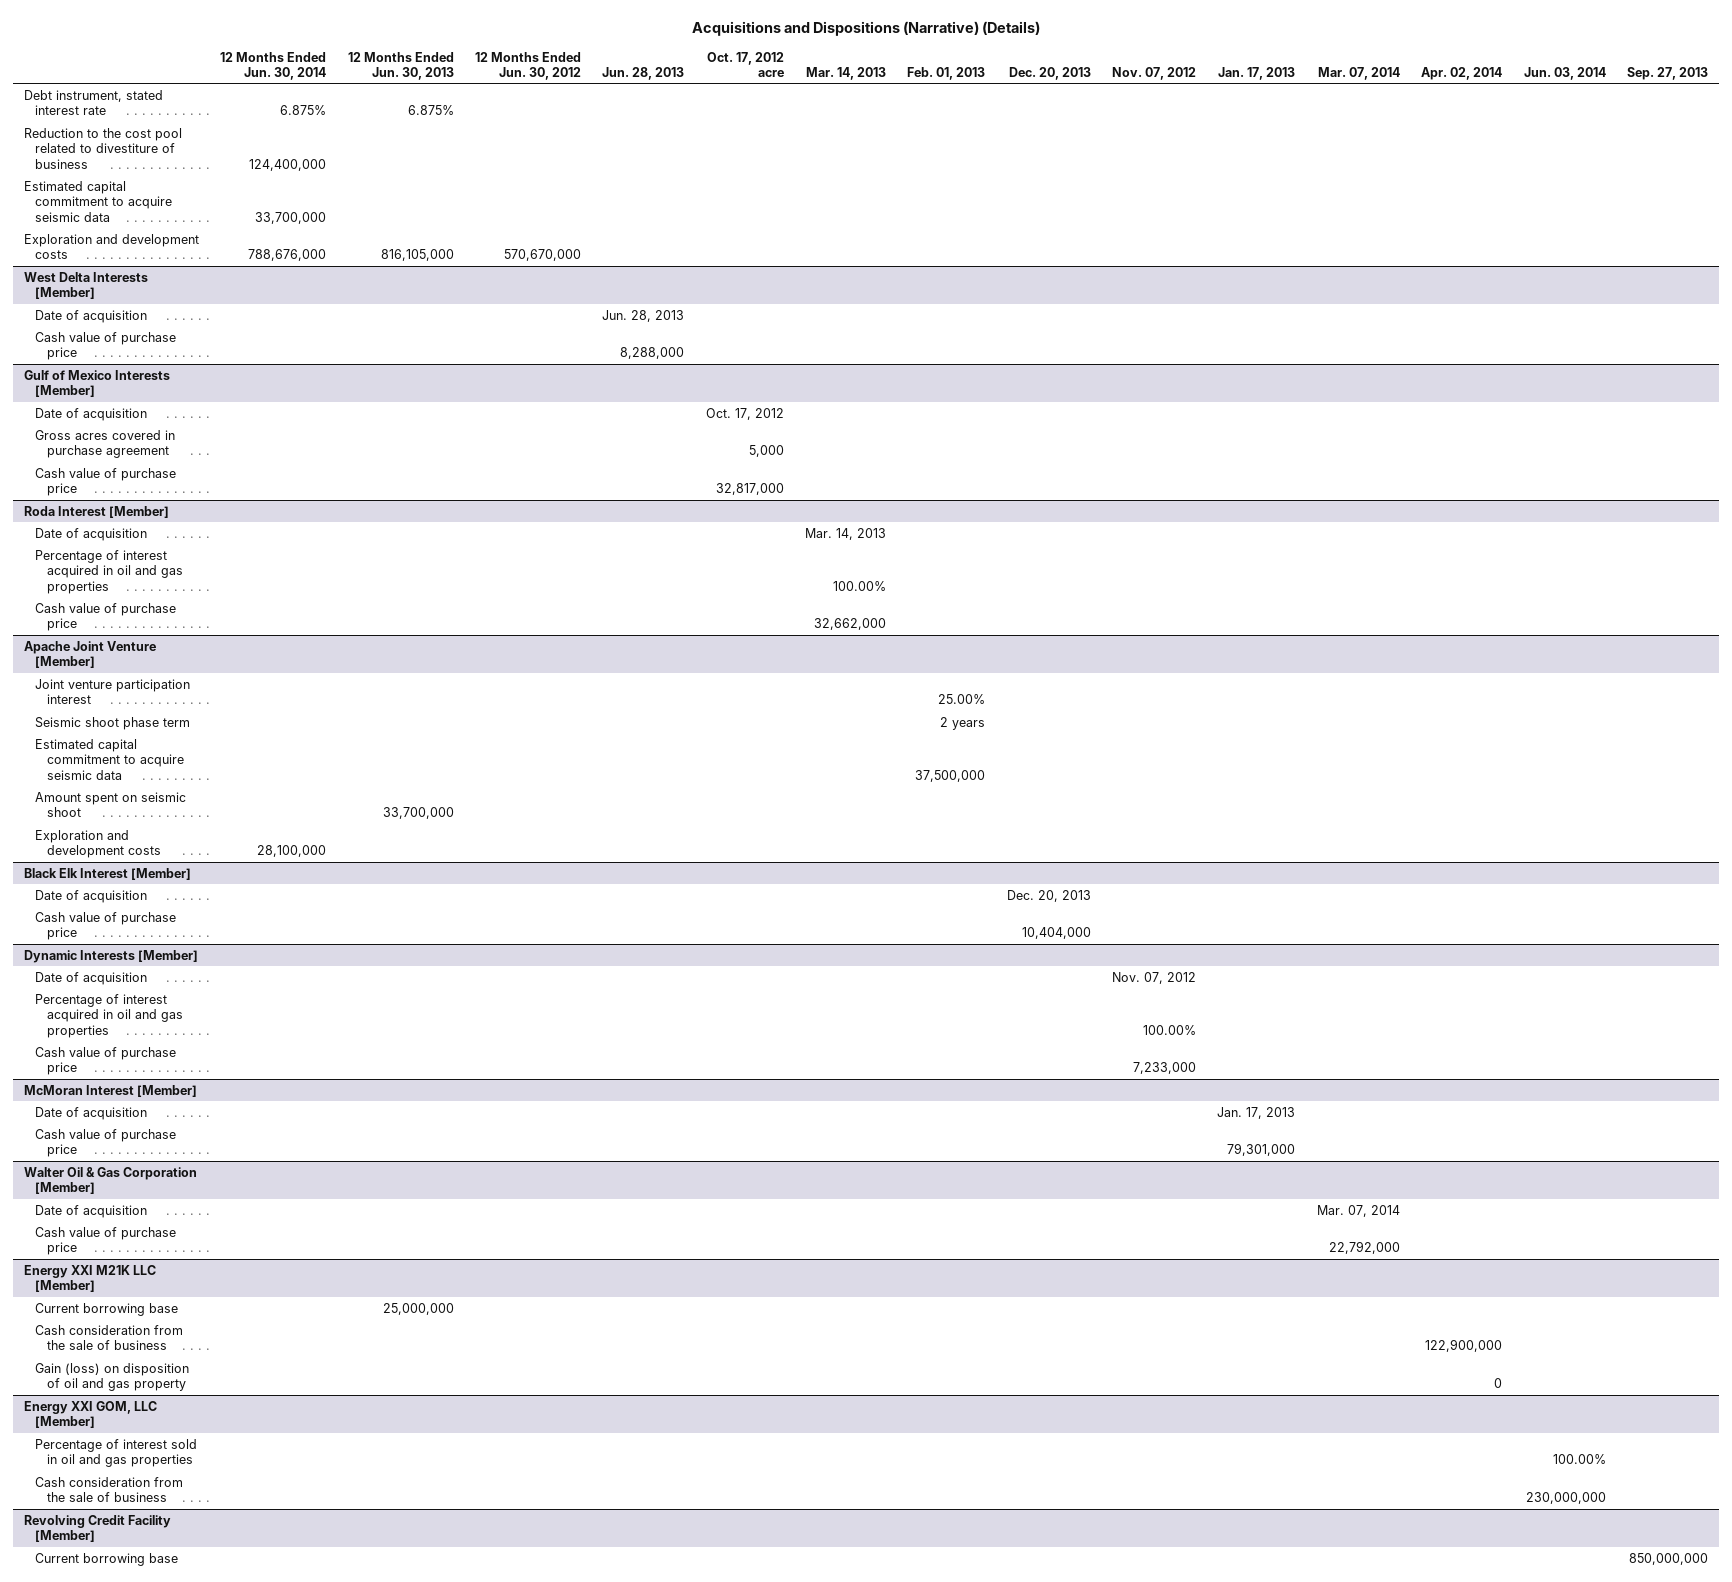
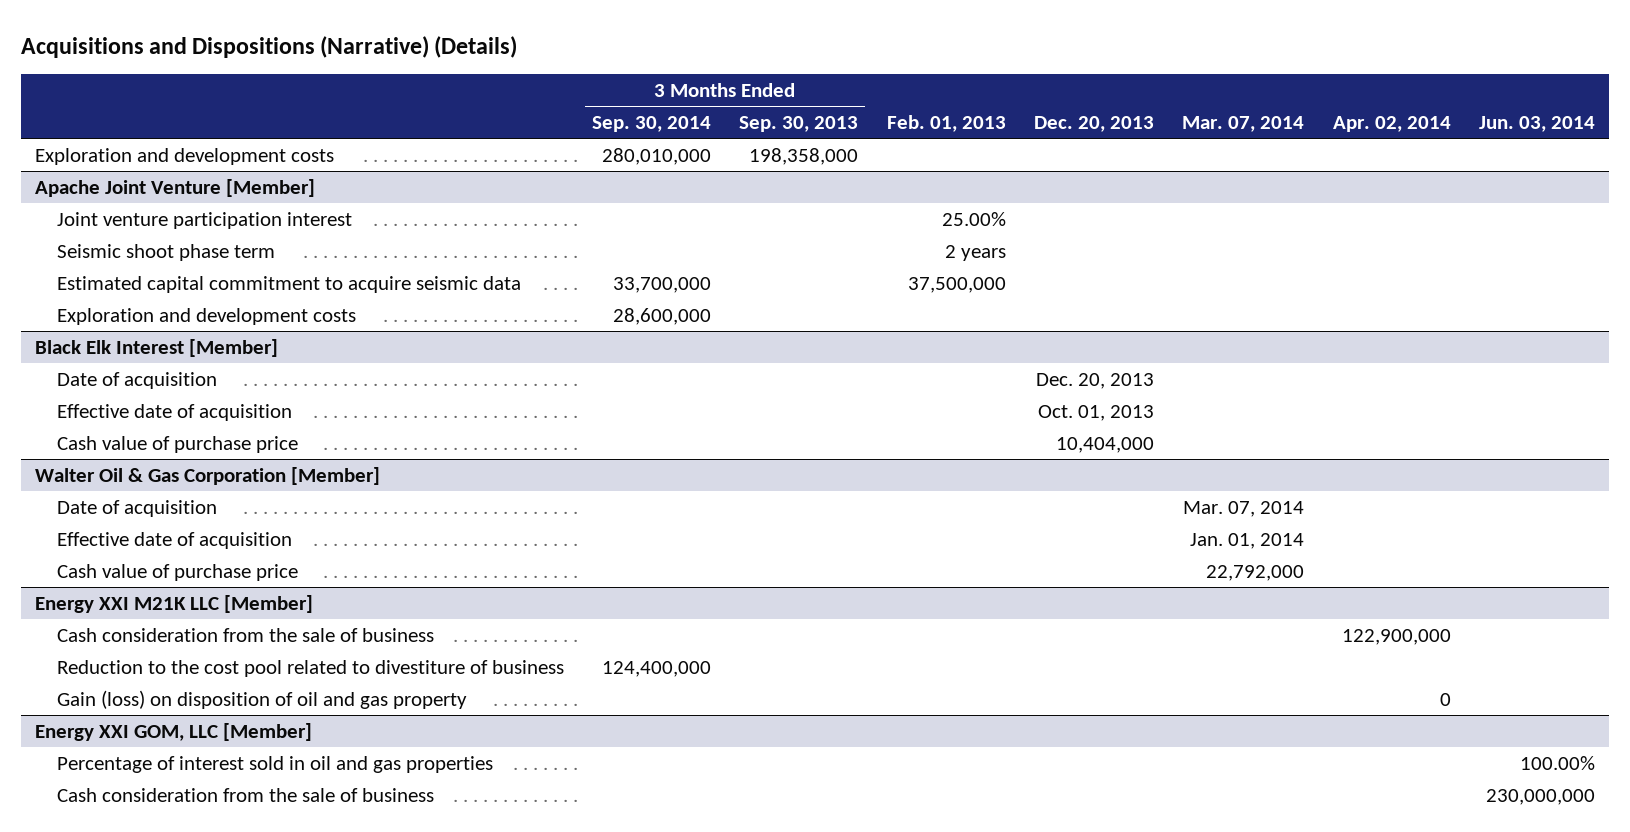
- | 12 Months Ended Jun. 30, 2014 | 12 Months Ended Jun. 30, 2013 | 12 Months Ended Jun. 30, 2012 | Jun. 28, 2013 | Oct. 17, 2012 acre | Mar. 14, 2013 | Feb. 01, 2013 | Dec. 20, 2013 | Nov. 07, 2012 | Jan. 17, 2013 | Mar. 07, 2014 | Apr. 02, 2014 | Jun. 03, 2014 | Sep. 27, 2013
+ | 3 Months Ended Sep. 30, 2014 | 3 Months Ended Sep. 30, 2013 | Feb. 01, 2013 | Dec. 20, 2013 | Mar. 07, 2014 | Apr. 02, 2014 | Jun. 03, 2014
- Debt instrument, stated interest rate | 6.875% | 6.875% | | | | | | | | | | | |
- Reduction to the cost pool related to divestiture of business | 124,400,000 | | | | | | | | | | | | |
- Estimated capital commitment to acquire seismic data | 33,700,000 | | | | | | | | | | | | |
- West Delta Interests [Member]
- Date of acquisition | | | | Jun. 28, 2013 | | | | | | | | | |
- Cash value of purchase price | | | | 8,288,000 | | | | | | | | | |
- Gulf of Mexico Interests [Member]
- Date of acquisition | | | | | Oct. 17, 2012 | | | | | | | | |
- Gross acres covered in purchase agreement | | | | | 5,000 | | | | | | | | |
- Cash value of purchase price | | | | | 32,817,000 | | | | | | | | |
- Roda Interest [Member]
- Date of acquisition | | | | | | Mar. 14, 2013 | | | | | | | |
- Percentage of interest acquired in oil and gas properties | | | | | | 100.00% | | | | | | | |
- Cash value of purchase price | | | | | | 32,662,000 | | | | | | | |
@ Apache Joint Venture [Member]
- Amount spent on seismic shoot | | 33,700,000 | | | | | | | | | | | |
@ Black Elk Interest [Member]
+ Effective date of acquisition | | | | Oct. 01, 2013 | | |
- Dynamic Interests [Member]
- Date of acquisition | | | | | | | | | Nov. 07, 2012 | | | | |
- Percentage of interest acquired in oil and gas properties | | | | | | | | | 100.00% | | | | |
- Cash value of purchase price | | | | | | | | | 7,233,000 | | | | |
- McMoran Interest [Member]
- Date of acquisition | | | | | | | | | | Jan. 17, 2013 | | | |
- Cash value of purchase price | | | | | | | | | | 79,301,000 | | | |
@ Walter Oil & Gas Corporation [Member]
+ Effective date of acquisition | | | | | Jan. 01, 2014 | |
@ Energy XXI M21K LLC [Member]
- Current borrowing base | | 25,000,000 | | | | | | | | | | | |
+ Reduction to the cost pool related to divestiture of business | 124,400,000 | | | | | |
- Revolving Credit Facility [Member]
- Current borrowing base | | | | | | | | | | | | | | 850,000,000

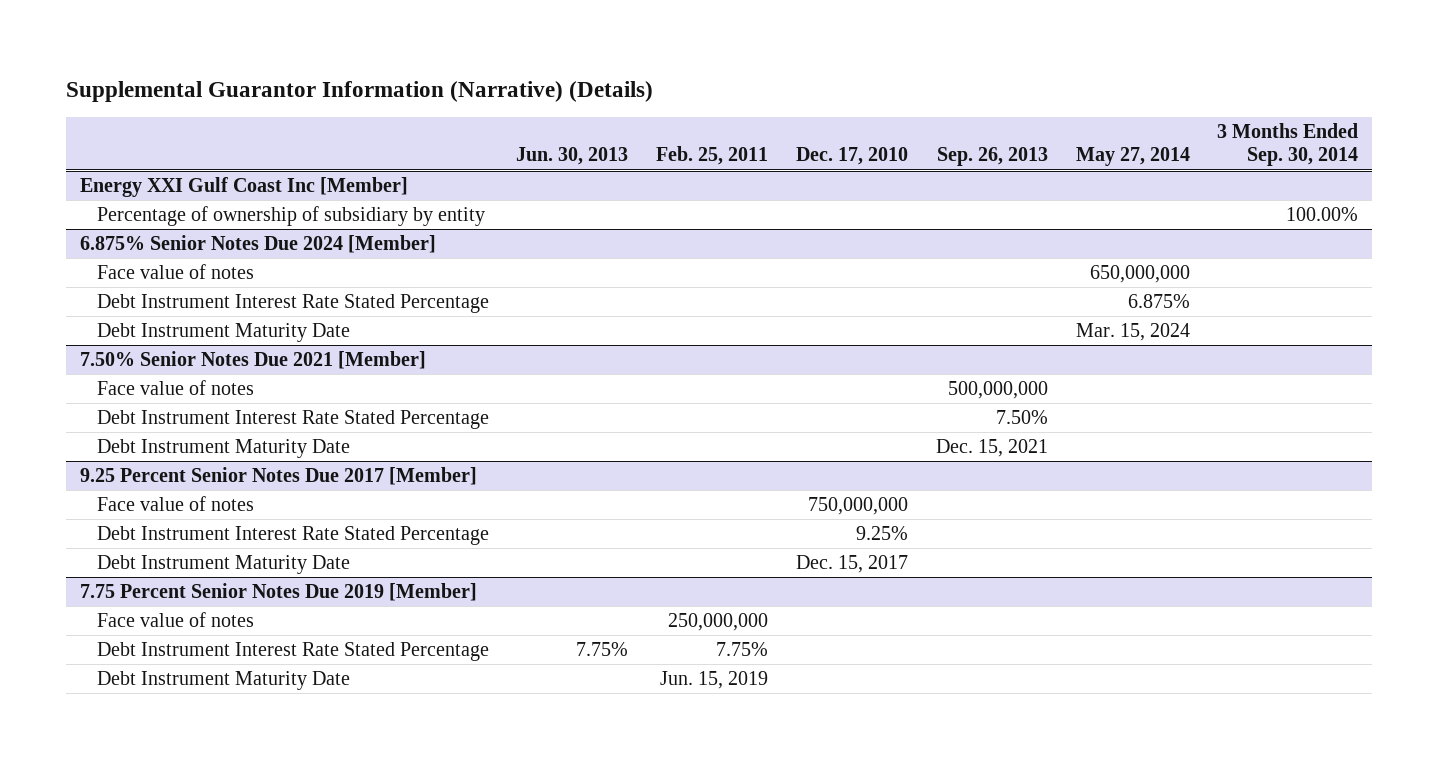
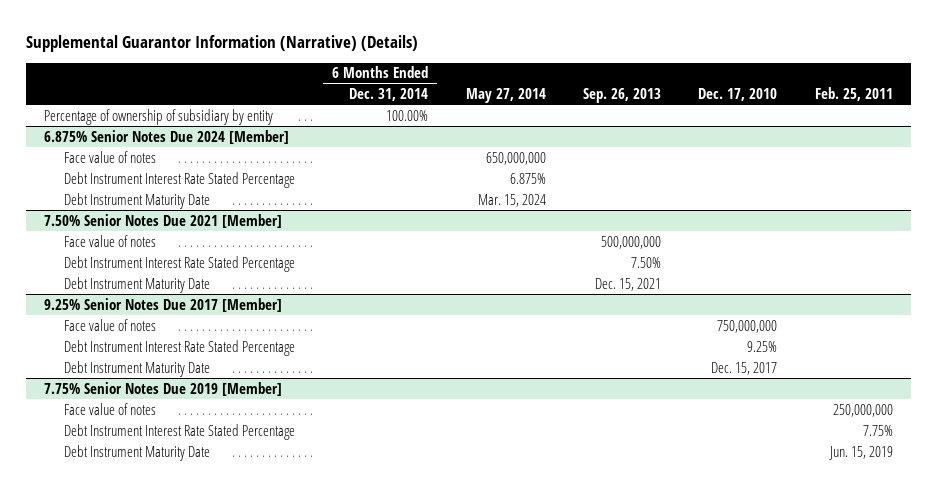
- | Jun. 30, 2013 | Feb. 25, 2011 | Dec. 17, 2010 | Sep. 26, 2013 | May 27, 2014 | 3 Months Ended Sep. 30, 2014
+ | 6 Months Ended Dec. 31, 2014 | May 27, 2014 | Sep. 26, 2013 | Dec. 17, 2010 | Feb. 25, 2011
- Energy XXI Gulf Coast Inc [Member]
- Percentage of ownership of subsidiary by entity | | | | | | 100.00%
+ Percentage of ownership of subsidiary by entity | 100.00% | | | |
- 9.25 Percent Senior Notes Due 2017 [Member]
+ 9.25% Senior Notes Due 2017 [Member]
- 7.75 Percent Senior Notes Due 2019 [Member]
+ 7.75% Senior Notes Due 2019 [Member]

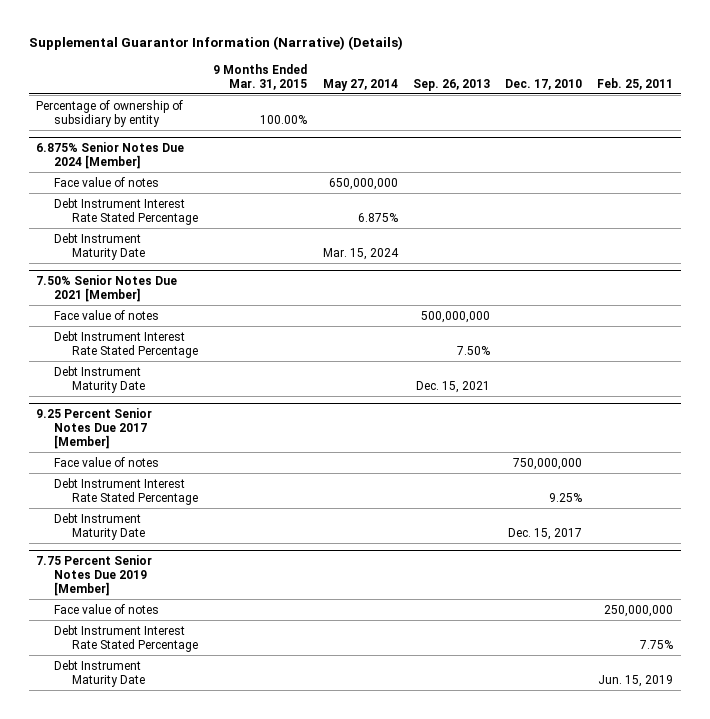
- | 6 Months Ended Dec. 31, 2014 | May 27, 2014 | Sep. 26, 2013 | Dec. 17, 2010 | Feb. 25, 2011
+ | 9 Months Ended Mar. 31, 2015 | May 27, 2014 | Sep. 26, 2013 | Dec. 17, 2010 | Feb. 25, 2011
- 9.25% Senior Notes Due 2017 [Member]
+ 9.25 Percent Senior Notes Due 2017 [Member]
- 7.75% Senior Notes Due 2019 [Member]
+ 7.75 Percent Senior Notes Due 2019 [Member]

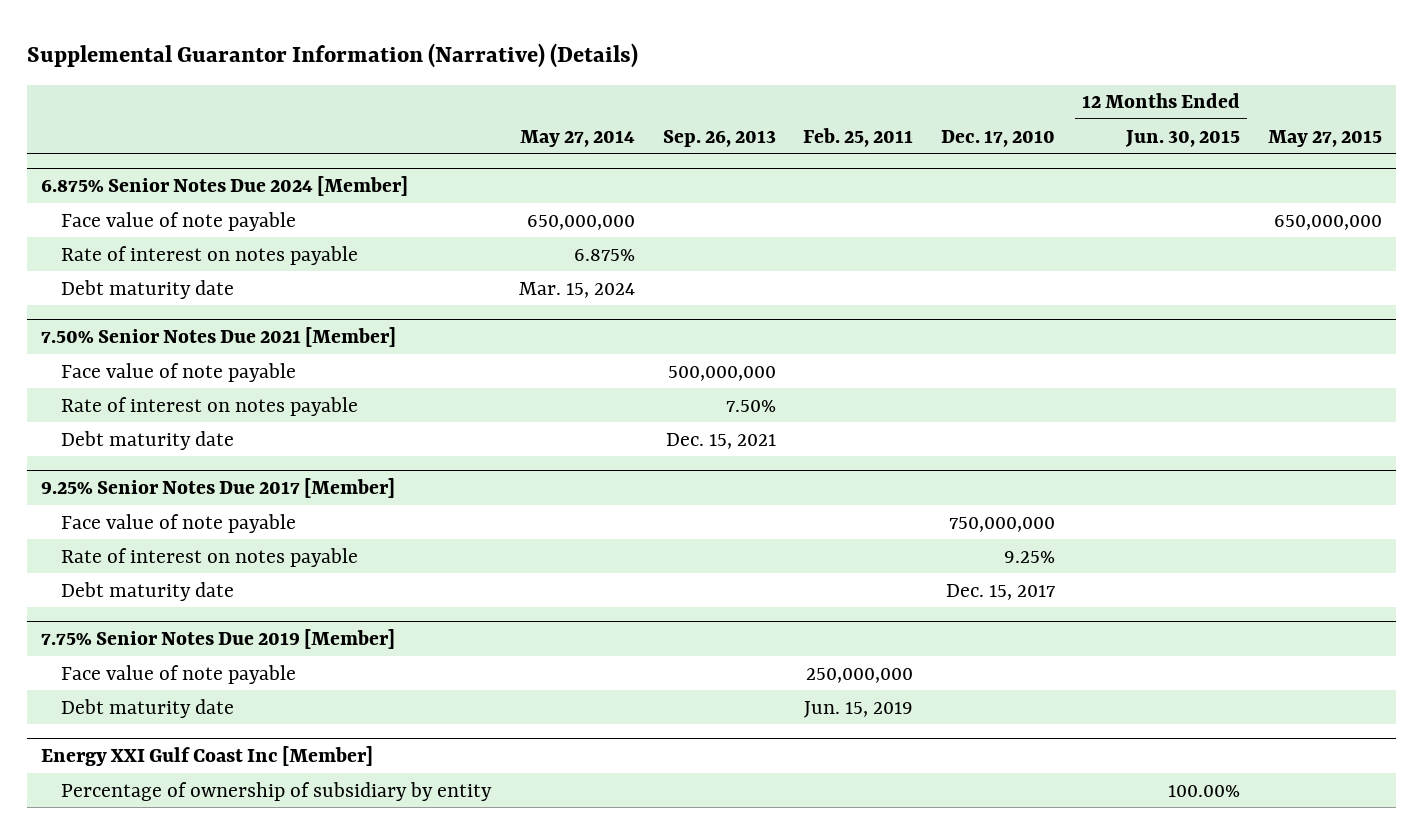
- | 9 Months Ended Mar. 31, 2015 | May 27, 2014 | Sep. 26, 2013 | Dec. 17, 2010 | Feb. 25, 2011
+ | May 27, 2014 | Sep. 26, 2013 | Feb. 25, 2011 | Dec. 17, 2010 | 12 Months Ended Jun. 30, 2015 | May 27, 2015
- Percentage of ownership of subsidiary by entity | 100.00% | | | |
@ 6.875% Senior Notes Due 2024 [Member]
- Face value of notes | | 650,000,000 | | |
- Debt Instrument Interest Rate Stated Percentage | | 6.875% | | |
- Debt Instrument Maturity Date | | Mar. 15, 2024 | | |
+ Face value of note payable | 650,000,000 | | | | | 650,000,000
+ Rate of interest on notes payable | 6.875% | | | | |
+ Debt maturity date | Mar. 15, 2024 | | | | |
@ 7.50% Senior Notes Due 2021 [Member]
- Face value of notes | | | 500,000,000 | |
- Debt Instrument Interest Rate Stated Percentage | | | 7.50% | |
- Debt Instrument Maturity Date | | | Dec. 15, 2021 | |
- 9.25 Percent Senior Notes Due 2017 [Member]
- Face value of notes | | | | 750,000,000 |
- Debt Instrument Interest Rate Stated Percentage | | | | 9.25% |
- Debt Instrument Maturity Date | | | | Dec. 15, 2017 |
- 7.75 Percent Senior Notes Due 2019 [Member]
- Face value of notes | | | | | 250,000,000
- Debt Instrument Interest Rate Stated Percentage | | | | | 7.75%
- Debt Instrument Maturity Date | | | | | Jun. 15, 2019
@ 7.50% Senior Notes Due 2021 [Member]
+ Face value of note payable | | 500,000,000 | | | |
+ Rate of interest on notes payable | | 7.50% | | | |
+ Debt maturity date | | Dec. 15, 2021 | | | |
+ 9.25% Senior Notes Due 2017 [Member]
+ Face value of note payable | | | | 750,000,000 | |
+ Rate of interest on notes payable | | | | 9.25% | |
+ Debt maturity date | | | | Dec. 15, 2017 | |
+ 7.75% Senior Notes Due 2019 [Member]
+ Face value of note payable | | | 250,000,000 | | |
+ Debt maturity date | | | Jun. 15, 2019 | | |
+ Energy XXI Gulf Coast Inc [Member]
+ Percentage of ownership of subsidiary by entity | | | | | 100.00% |

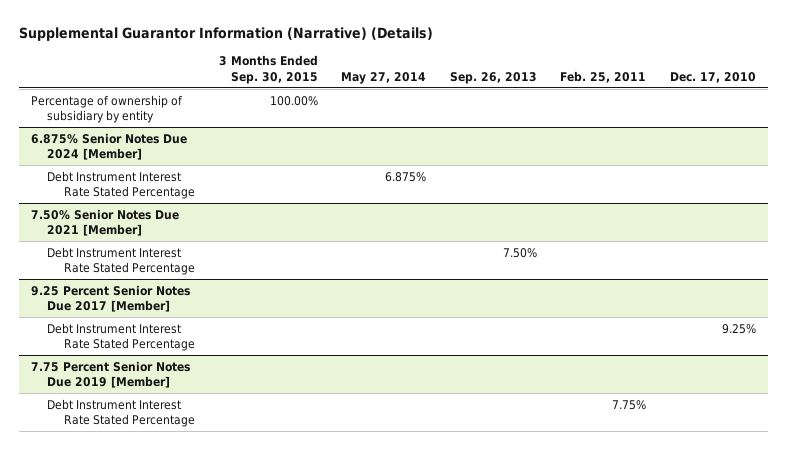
- | May 27, 2014 | Sep. 26, 2013 | Feb. 25, 2011 | Dec. 17, 2010 | 12 Months Ended Jun. 30, 2015 | May 27, 2015
+ | 3 Months Ended Sep. 30, 2015 | May 27, 2014 | Sep. 26, 2013 | Feb. 25, 2011 | Dec. 17, 2010
+ Percentage of ownership of subsidiary by entity | 100.00% | | | |
@ 6.875% Senior Notes Due 2024 [Member]
- Face value of note payable | 650,000,000 | | | | | 650,000,000
- Rate of interest on notes payable | 6.875% | | | | |
- Debt maturity date | Mar. 15, 2024 | | | | |
+ Debt Instrument Interest Rate Stated Percentage | | 6.875% | | |
@ 7.50% Senior Notes Due 2021 [Member]
- Face value of note payable | | 500,000,000 | | | |
- Rate of interest on notes payable | | 7.50% | | | |
- Debt maturity date | | Dec. 15, 2021 | | | |
- 9.25% Senior Notes Due 2017 [Member]
- Face value of note payable | | | | 750,000,000 | |
- Rate of interest on notes payable | | | | 9.25% | |
- Debt maturity date | | | | Dec. 15, 2017 | |
- 7.75% Senior Notes Due 2019 [Member]
- Face value of note payable | | | 250,000,000 | | |
- Debt maturity date | | | Jun. 15, 2019 | | |
- Energy XXI Gulf Coast Inc [Member]
- Percentage of ownership of subsidiary by entity | | | | | 100.00% |
@ 7.50% Senior Notes Due 2021 [Member]
+ Debt Instrument Interest Rate Stated Percentage | | | 7.50% | |
+ 9.25 Percent Senior Notes Due 2017 [Member]
+ Debt Instrument Interest Rate Stated Percentage | | | | | 9.25%
+ 7.75 Percent Senior Notes Due 2019 [Member]
+ Debt Instrument Interest Rate Stated Percentage | | | | 7.75% |

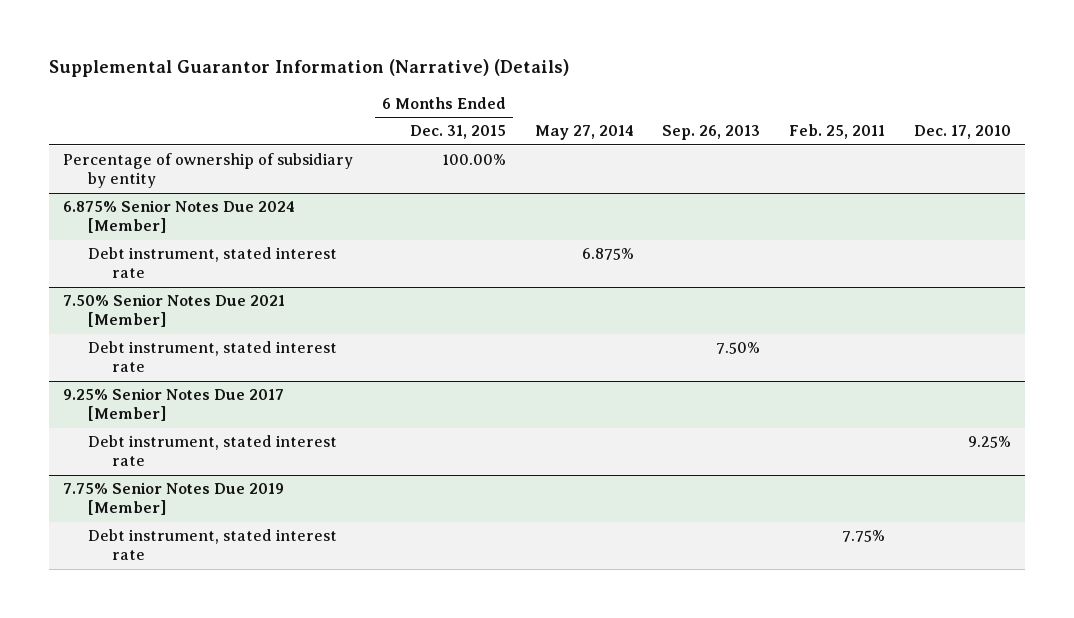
- | 3 Months Ended Sep. 30, 2015 | May 27, 2014 | Sep. 26, 2013 | Feb. 25, 2011 | Dec. 17, 2010
+ | 6 Months Ended Dec. 31, 2015 | May 27, 2014 | Sep. 26, 2013 | Feb. 25, 2011 | Dec. 17, 2010
@ 6.875% Senior Notes Due 2024 [Member]
- Debt Instrument Interest Rate Stated Percentage | | 6.875% | | |
+ Debt instrument, stated interest rate | | 6.875% | | |
@ 7.50% Senior Notes Due 2021 [Member]
- Debt Instrument Interest Rate Stated Percentage | | | 7.50% | |
- 9.25 Percent Senior Notes Due 2017 [Member]
- Debt Instrument Interest Rate Stated Percentage | | | | | 9.25%
- 7.75 Percent Senior Notes Due 2019 [Member]
- Debt Instrument Interest Rate Stated Percentage | | | | 7.75% |
@ 7.50% Senior Notes Due 2021 [Member]
+ Debt instrument, stated interest rate | | | 7.50% | |
+ 9.25% Senior Notes Due 2017 [Member]
+ Debt instrument, stated interest rate | | | | | 9.25%
+ 7.75% Senior Notes Due 2019 [Member]
+ Debt instrument, stated interest rate | | | | 7.75% |

